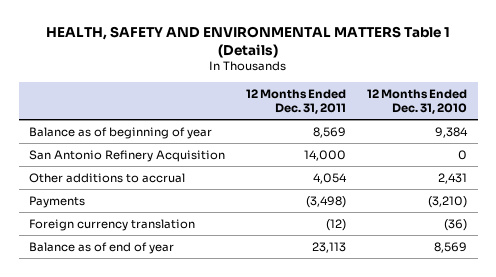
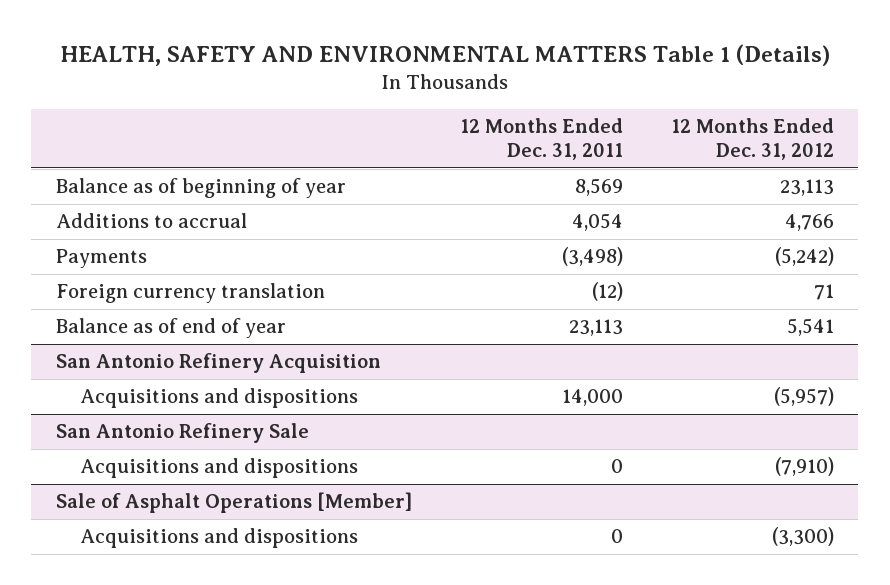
- | 12 Months Ended Dec. 31, 2011 | 12 Months Ended Dec. 31, 2010
+ | 12 Months Ended Dec. 31, 2011 | 12 Months Ended Dec. 31, 2012
- San Antonio Refinery Acquisition | 14,000 | 0
- Other additions to accrual | 4,054 | 2,431
+ Additions to accrual | 4,054 | 4,766
+ San Antonio Refinery Acquisition
+ Acquisitions and dispositions | 14,000 | (5,957)
+ San Antonio Refinery Sale
+ Acquisitions and dispositions | 0 | (7,910)
+ Sale of Asphalt Operations [Member]
+ Acquisitions and dispositions | 0 | (3,300)

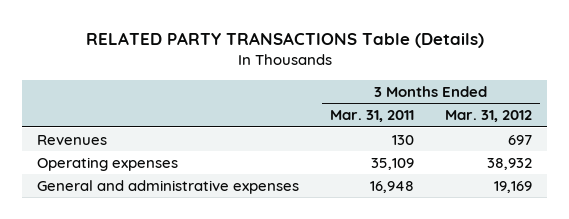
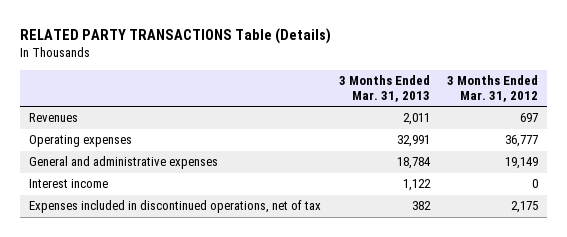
- | 3 Months Ended Mar. 31, 2011 | 3 Months Ended Mar. 31, 2012
+ | 3 Months Ended Mar. 31, 2013 | 3 Months Ended Mar. 31, 2012
- Operating expenses | 35,109 | 38,932
- General and administrative expenses | 16,948 | 19,169
+ Operating expenses | 32,991 | 36,777
+ General and administrative expenses | 18,784 | 19,149
+ Interest income | 1,122 | 0
+ Expenses included in discontinued operations, net of tax | 382 | 2,175

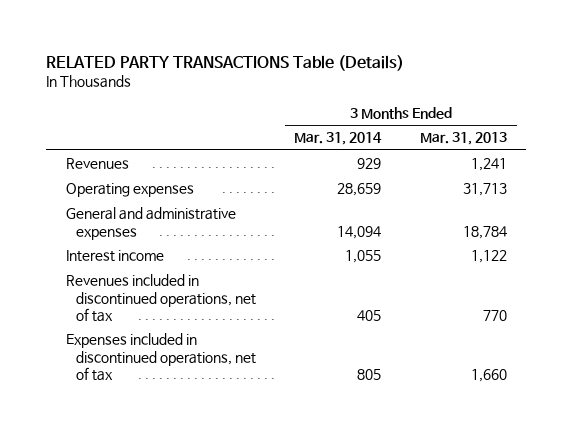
- | 3 Months Ended Mar. 31, 2013 | 3 Months Ended Mar. 31, 2012
+ | 3 Months Ended Mar. 31, 2014 | 3 Months Ended Mar. 31, 2013
- Revenues | 2,011 | 697
- Operating expenses | 32,991 | 36,777
+ Revenues | 929 | 1,241
+ Operating expenses | 28,659 | 31,713
- Expenses included in discontinued operations, net of tax | 382 | 2,175
+ Revenues included in discontinued operations, net of tax | 405 | 770
+ Expenses included in discontinued operations, net of tax | 805 | 1,660

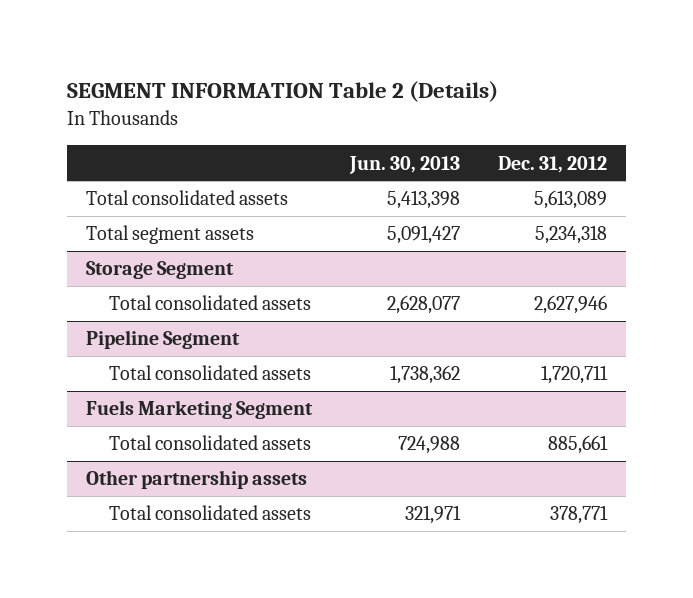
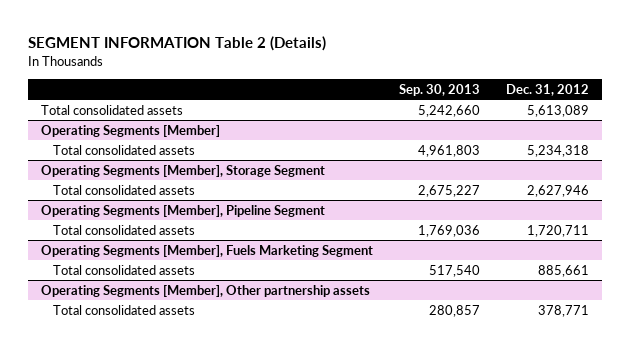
- | Jun. 30, 2013 | Dec. 31, 2012
+ | Sep. 30, 2013 | Dec. 31, 2012
- Total segment assets | 5,091,427 | 5,234,318
- Storage Segment
+ Operating Segments [Member]
+ Total consolidated assets | 4,961,803 | 5,234,318
+ Operating Segments [Member], Storage Segment
- Pipeline Segment
+ Operating Segments [Member], Pipeline Segment
- Fuels Marketing Segment
+ Operating Segments [Member], Fuels Marketing Segment
- Other partnership assets
+ Operating Segments [Member], Other partnership assets

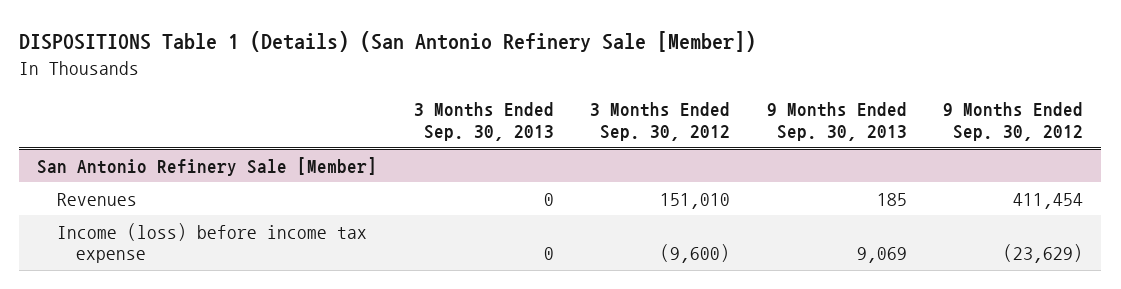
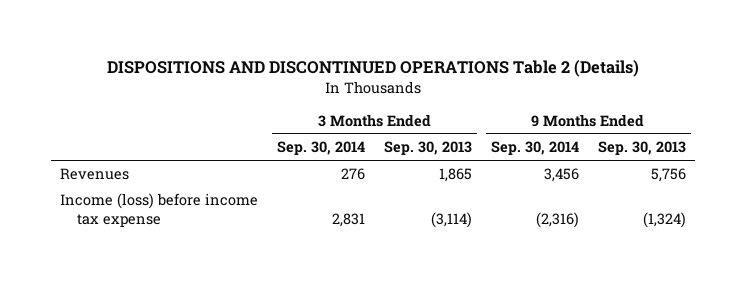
- DISPOSITIONS Table 1 (Details) (San Antonio Refinery Sale [Member])
+ DISPOSITIONS AND DISCONTINUED OPERATIONS Table 2 (Details)
- | 3 Months Ended Sep. 30, 2013 | 3 Months Ended Sep. 30, 2012 | 9 Months Ended Sep. 30, 2013 | 9 Months Ended Sep. 30, 2012
+ | 3 Months Ended Sep. 30, 2014 | 3 Months Ended Sep. 30, 2013 | 9 Months Ended Sep. 30, 2014 | 9 Months Ended Sep. 30, 2013
- San Antonio Refinery Sale [Member]
- Revenues | 0 | 151,010 | 185 | 411,454
- Income (loss) before income tax expense | 0 | (9,600) | 9,069 | (23,629)
+ Revenues | 276 | 1,865 | 3,456 | 5,756
+ Income (loss) before income tax expense | 2,831 | (3,114) | (2,316) | (1,324)

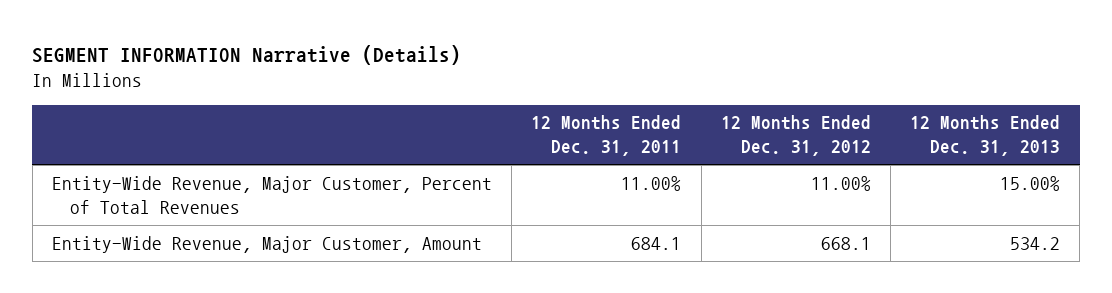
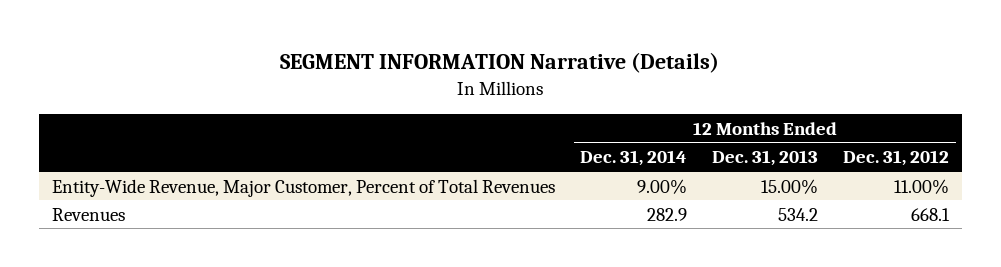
- | 12 Months Ended Dec. 31, 2011 | 12 Months Ended Dec. 31, 2012 | 12 Months Ended Dec. 31, 2013
+ | 12 Months Ended Dec. 31, 2014 | 12 Months Ended Dec. 31, 2013 | 12 Months Ended Dec. 31, 2012
- Entity-Wide Revenue, Major Customer, Amount | 684.1 | 668.1 | 534.2
+ Revenues | 282.9 | 534.2 | 668.1

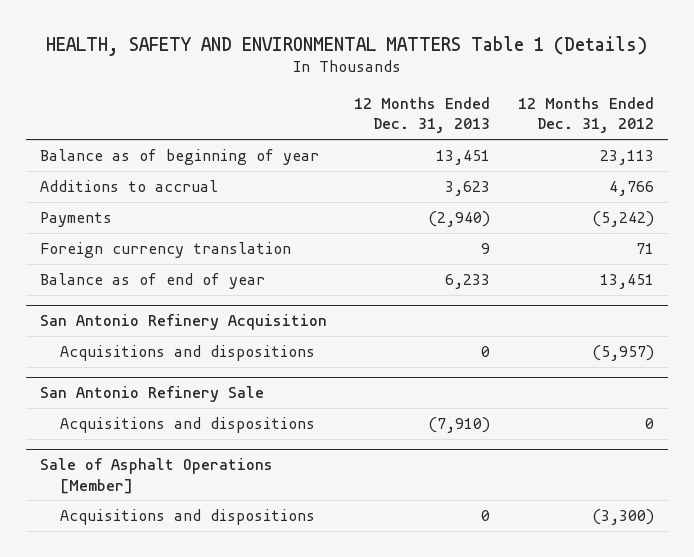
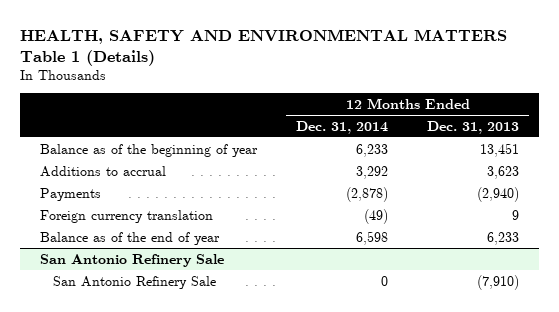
- | 12 Months Ended Dec. 31, 2013 | 12 Months Ended Dec. 31, 2012
+ | 12 Months Ended Dec. 31, 2014 | 12 Months Ended Dec. 31, 2013
- Balance as of beginning of year | 13,451 | 23,113
+ Balance as of the beginning of year | 6,233 | 13,451
- Balance as of end of year | 6,233 | 13,451
- San Antonio Refinery Acquisition
- Acquisitions and dispositions | 0 | (5,957)
+ Balance as of the end of year | 6,598 | 6,233
@ San Antonio Refinery Sale
- Acquisitions and dispositions | (7,910) | 0
- Sale of Asphalt Operations [Member]
- Acquisitions and dispositions | 0 | (3,300)
@ San Antonio Refinery Sale
+ San Antonio Refinery Sale | 0 | (7,910)

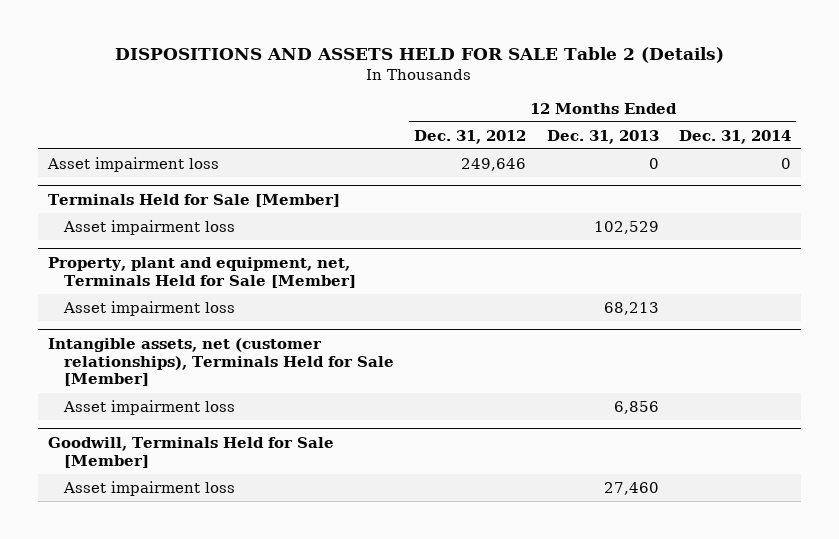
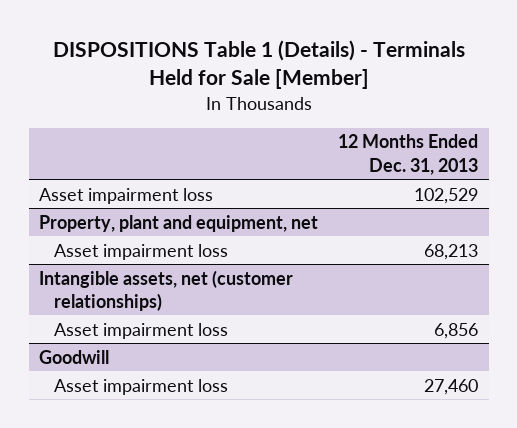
- DISPOSITIONS AND ASSETS HELD FOR SALE Table 2 (Details)
+ DISPOSITIONS Table 1 (Details) - Terminals Held for Sale [Member]
- | 12 Months Ended Dec. 31, 2012 | 12 Months Ended Dec. 31, 2013 | 12 Months Ended Dec. 31, 2014
+ | 12 Months Ended Dec. 31, 2013
- Asset impairment loss | 249,646 | 0 | 0
- Terminals Held for Sale [Member]
- Property, plant and equipment, net, Terminals Held for Sale [Member]
+ Property, plant and equipment, net
- Intangible assets, net (customer relationships), Terminals Held for Sale [Member]
+ Intangible assets, net (customer relationships)
- Goodwill, Terminals Held for Sale [Member]
+ Goodwill

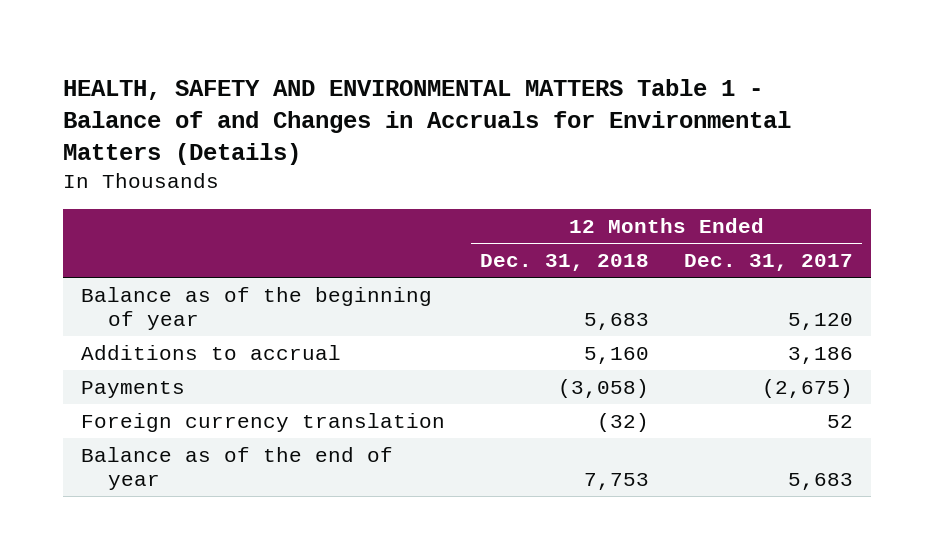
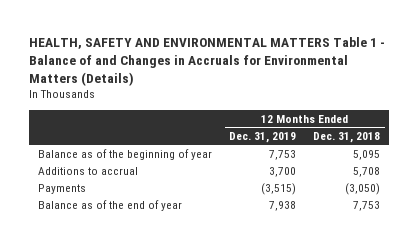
- | 12 Months Ended Dec. 31, 2018 | 12 Months Ended Dec. 31, 2017
+ | 12 Months Ended Dec. 31, 2019 | 12 Months Ended Dec. 31, 2018
- Balance as of the beginning of year | 5,683 | 5,120
- Additions to accrual | 5,160 | 3,186
- Payments | (3,058) | (2,675)
- Foreign currency translation | (32) | 52
+ Balance as of the beginning of year | 7,753 | 5,095
+ Additions to accrual | 3,700 | 5,708
+ Payments | (3,515) | (3,050)

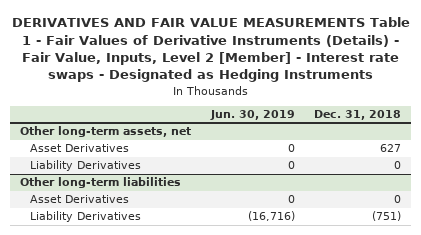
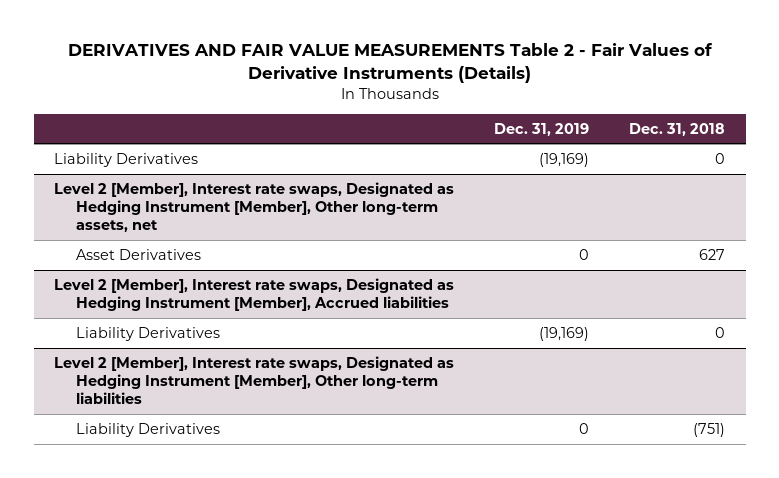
- DERIVATIVES AND FAIR VALUE MEASUREMENTS Table 1 - Fair Values of Derivative Instruments (Details) - Fair Value, Inputs, Level 2 [Member] - Interest rate swaps - Designated as Hedging Instruments
+ DERIVATIVES AND FAIR VALUE MEASUREMENTS Table 2 - Fair Values of Derivative Instruments (Details)
- | Jun. 30, 2019 | Dec. 31, 2018
+ | Dec. 31, 2019 | Dec. 31, 2018
- Other long-term assets, net
+ Liability Derivatives | (19,169) | 0
+ Level 2 [Member], Interest rate swaps, Designated as Hedging Instrument [Member], Other long-term assets, net
+ Level 2 [Member], Interest rate swaps, Designated as Hedging Instrument [Member], Accrued liabilities
- Other long-term liabilities
- Asset Derivatives | 0 | 0
+ Level 2 [Member], Interest rate swaps, Designated as Hedging Instrument [Member], Other long-term liabilities

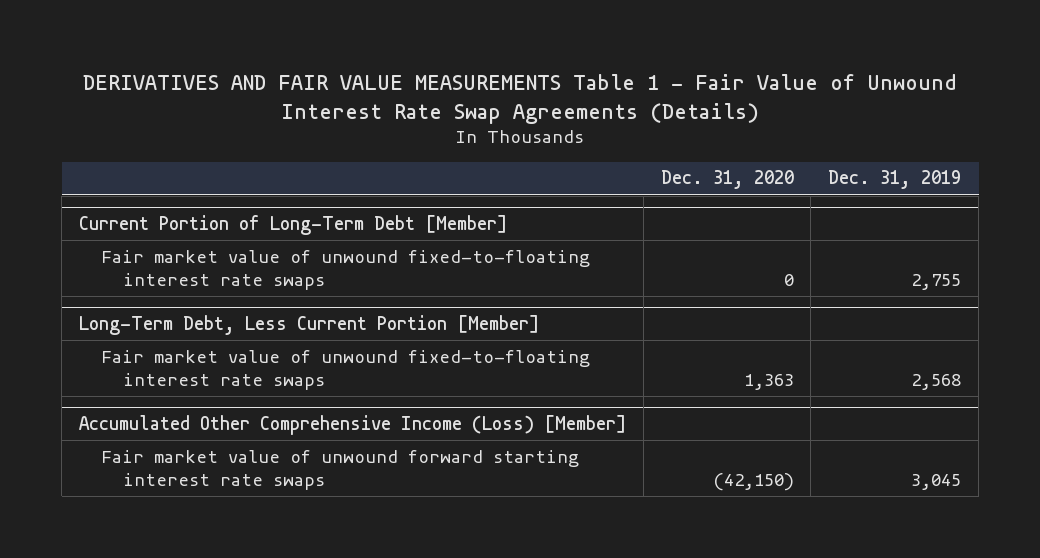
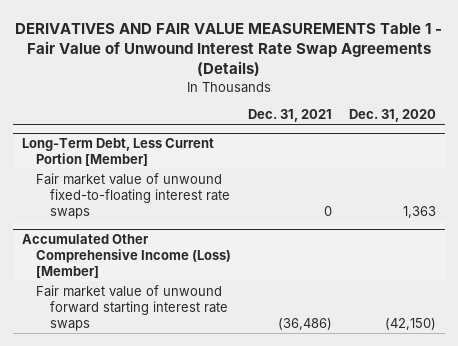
- | Dec. 31, 2020 | Dec. 31, 2019
+ | Dec. 31, 2021 | Dec. 31, 2020
- Current Portion of Long-Term Debt [Member]
- Fair market value of unwound fixed-to-floating interest rate swaps | 0 | 2,755

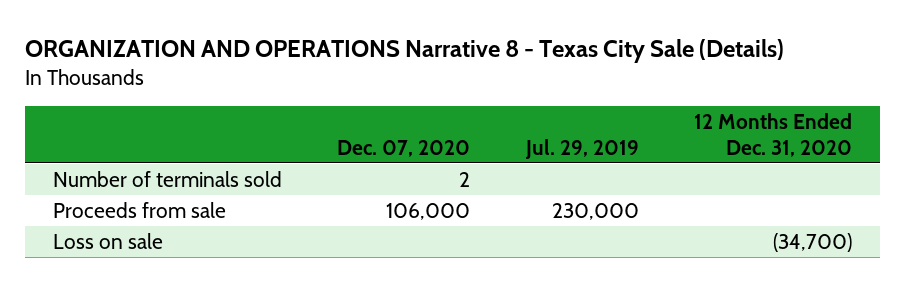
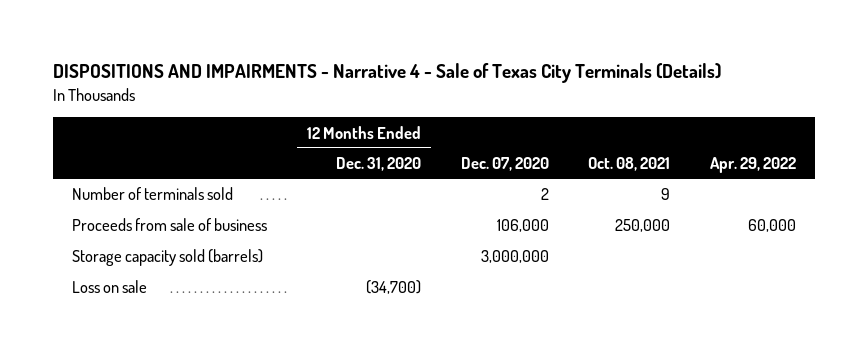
- ORGANIZATION AND OPERATIONS Narrative 8 - Texas City Sale (Details)
+ DISPOSITIONS AND IMPAIRMENTS - Narrative 4 - Sale of Texas City Terminals (Details)
- | Dec. 07, 2020 | Jul. 29, 2019 | 12 Months Ended Dec. 31, 2020
+ | 12 Months Ended Dec. 31, 2020 | Dec. 07, 2020 | Oct. 08, 2021 | Apr. 29, 2022
- Proceeds from sale | 106,000 | 230,000 |
+ Proceeds from sale of business | | 106,000 | 250,000 | 60,000
+ Storage capacity sold (barrels) | | 3,000,000 | |

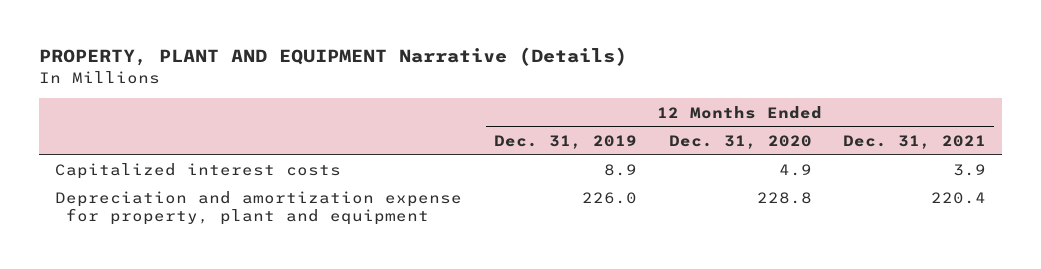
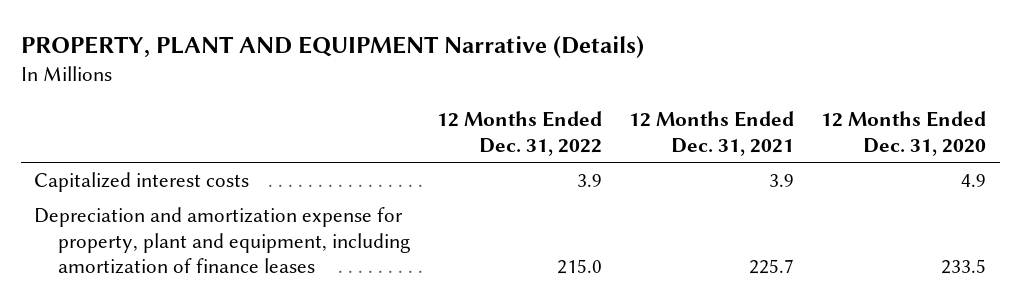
- | 12 Months Ended Dec. 31, 2019 | 12 Months Ended Dec. 31, 2020 | 12 Months Ended Dec. 31, 2021
+ | 12 Months Ended Dec. 31, 2022 | 12 Months Ended Dec. 31, 2021 | 12 Months Ended Dec. 31, 2020
- Depreciation and amortization expense for property, plant and equipment | 226.0 | 228.8 | 220.4
+ Depreciation and amortization expense for property, plant and equipment, including amortization of finance leases | 215.0 | 225.7 | 233.5

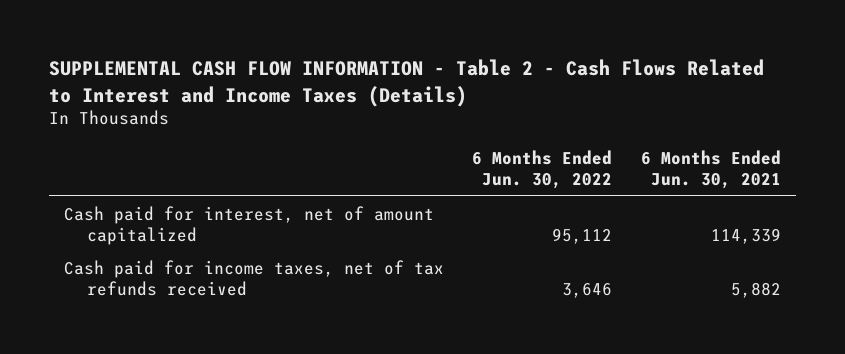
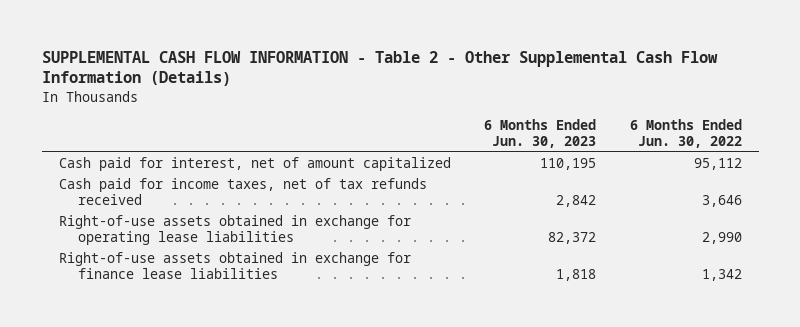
- SUPPLEMENTAL CASH FLOW INFORMATION - Table 2 - Cash Flows Related to Interest and Income Taxes (Details)
+ SUPPLEMENTAL CASH FLOW INFORMATION - Table 2 - Other Supplemental Cash Flow Information (Details)
- | 6 Months Ended Jun. 30, 2022 | 6 Months Ended Jun. 30, 2021
+ | 6 Months Ended Jun. 30, 2023 | 6 Months Ended Jun. 30, 2022
+ Right-of-use assets obtained in exchange for operating lease liabilities | 82,372 | 2,990
+ Right-of-use assets obtained in exchange for finance lease liabilities | 1,818 | 1,342

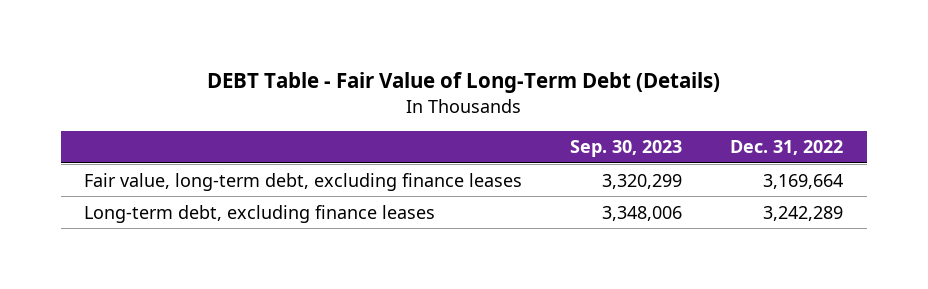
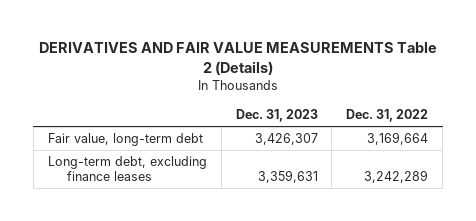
- DEBT Table - Fair Value of Long-Term Debt (Details)
+ DERIVATIVES AND FAIR VALUE MEASUREMENTS Table 2 (Details)
- | Sep. 30, 2023 | Dec. 31, 2022
+ | Dec. 31, 2023 | Dec. 31, 2022
- Fair value, long-term debt, excluding finance leases | 3,320,299 | 3,169,664
+ Fair value, long-term debt | 3,426,307 | 3,169,664

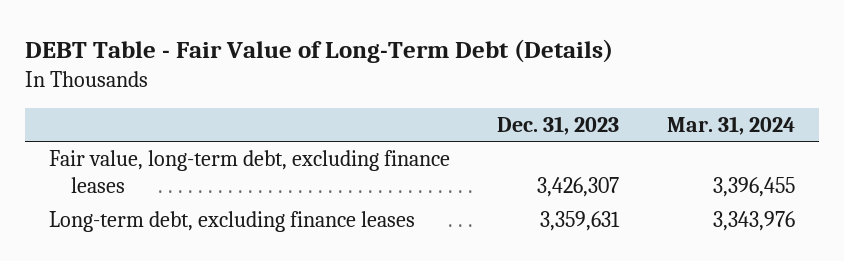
- DERIVATIVES AND FAIR VALUE MEASUREMENTS Table 2 (Details)
+ DEBT Table - Fair Value of Long-Term Debt (Details)
- | Dec. 31, 2023 | Dec. 31, 2022
+ | Dec. 31, 2023 | Mar. 31, 2024
- Fair value, long-term debt | 3,426,307 | 3,169,664
+ Fair value, long-term debt, excluding finance leases | 3,426,307 | 3,396,455

